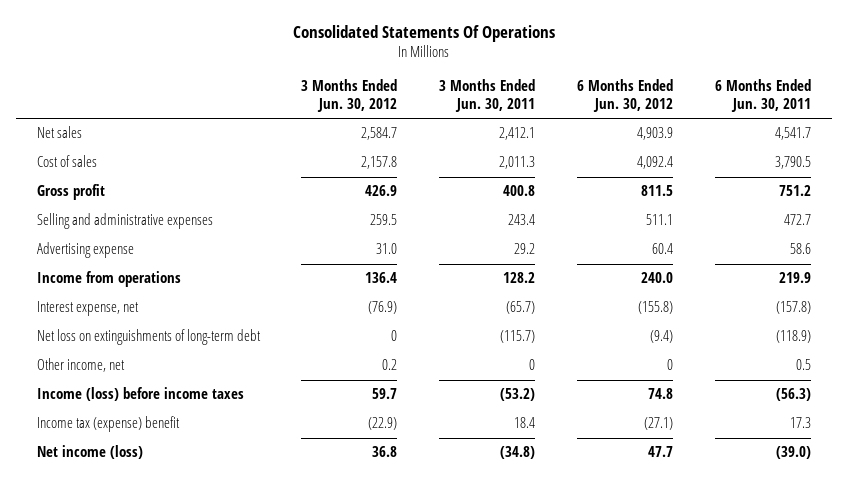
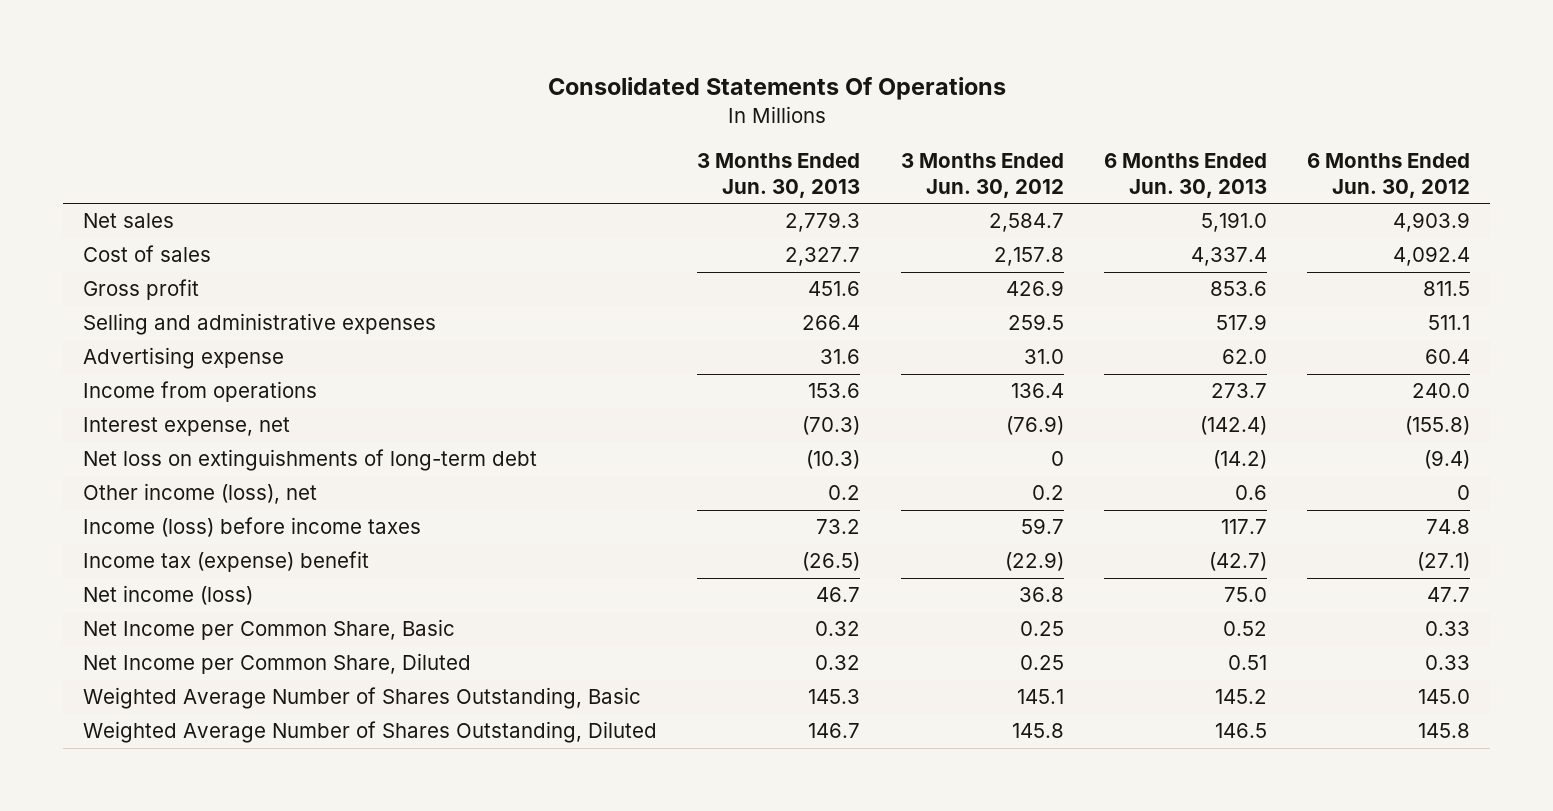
- | 3 Months Ended Jun. 30, 2012 | 3 Months Ended Jun. 30, 2011 | 6 Months Ended Jun. 30, 2012 | 6 Months Ended Jun. 30, 2011
+ | 3 Months Ended Jun. 30, 2013 | 3 Months Ended Jun. 30, 2012 | 6 Months Ended Jun. 30, 2013 | 6 Months Ended Jun. 30, 2012
- Other income, net | 0.2 | 0 | 0 | 0.5
+ Other income (loss), net | 0.2 | 0.2 | 0.6 | 0
+ Net Income per Common Share, Basic | 0.32 | 0.25 | 0.52 | 0.33
+ Net Income per Common Share, Diluted | 0.32 | 0.25 | 0.51 | 0.33
+ Weighted Average Number of Shares Outstanding, Basic | 145.3 | 145.1 | 145.2 | 145.0
+ Weighted Average Number of Shares Outstanding, Diluted | 146.7 | 145.8 | 146.5 | 145.8

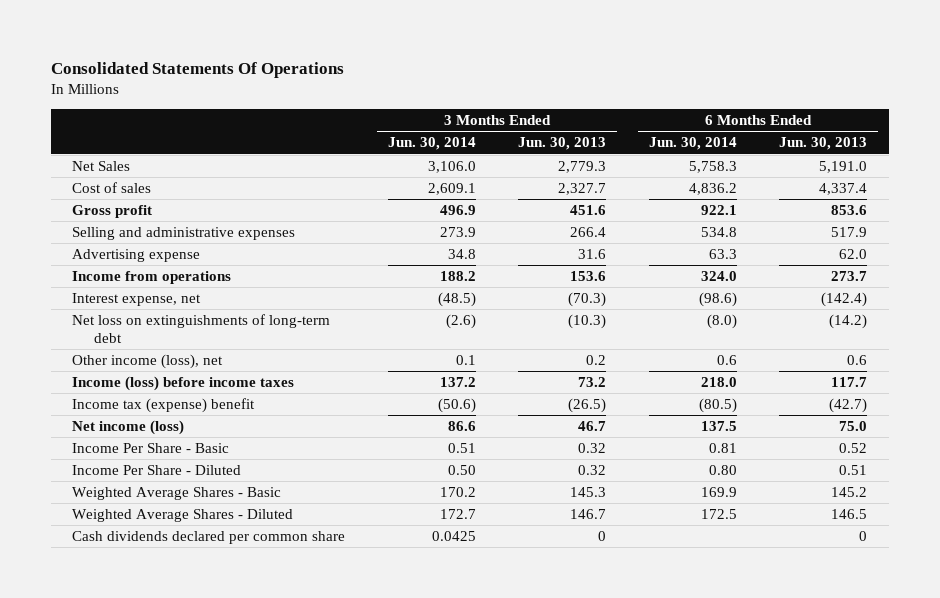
- | 3 Months Ended Jun. 30, 2013 | 3 Months Ended Jun. 30, 2012 | 6 Months Ended Jun. 30, 2013 | 6 Months Ended Jun. 30, 2012
+ | 3 Months Ended Jun. 30, 2014 | 3 Months Ended Jun. 30, 2013 | 6 Months Ended Jun. 30, 2014 | 6 Months Ended Jun. 30, 2013
- Net sales | 2,779.3 | 2,584.7 | 5,191.0 | 4,903.9
+ Net Sales | 3,106.0 | 2,779.3 | 5,758.3 | 5,191.0
- Net Income per Common Share, Basic | 0.32 | 0.25 | 0.52 | 0.33
- Net Income per Common Share, Diluted | 0.32 | 0.25 | 0.51 | 0.33
- Weighted Average Number of Shares Outstanding, Basic | 145.3 | 145.1 | 145.2 | 145.0
- Weighted Average Number of Shares Outstanding, Diluted | 146.7 | 145.8 | 146.5 | 145.8
+ Income Per Share - Basic | 0.51 | 0.32 | 0.81 | 0.52
+ Income Per Share - Diluted | 0.50 | 0.32 | 0.80 | 0.51
+ Weighted Average Shares - Basic | 170.2 | 145.3 | 169.9 | 145.2
+ Weighted Average Shares - Diluted | 172.7 | 146.7 | 172.5 | 146.5
+ Cash dividends declared per common share | 0.0425 | 0 | | 0

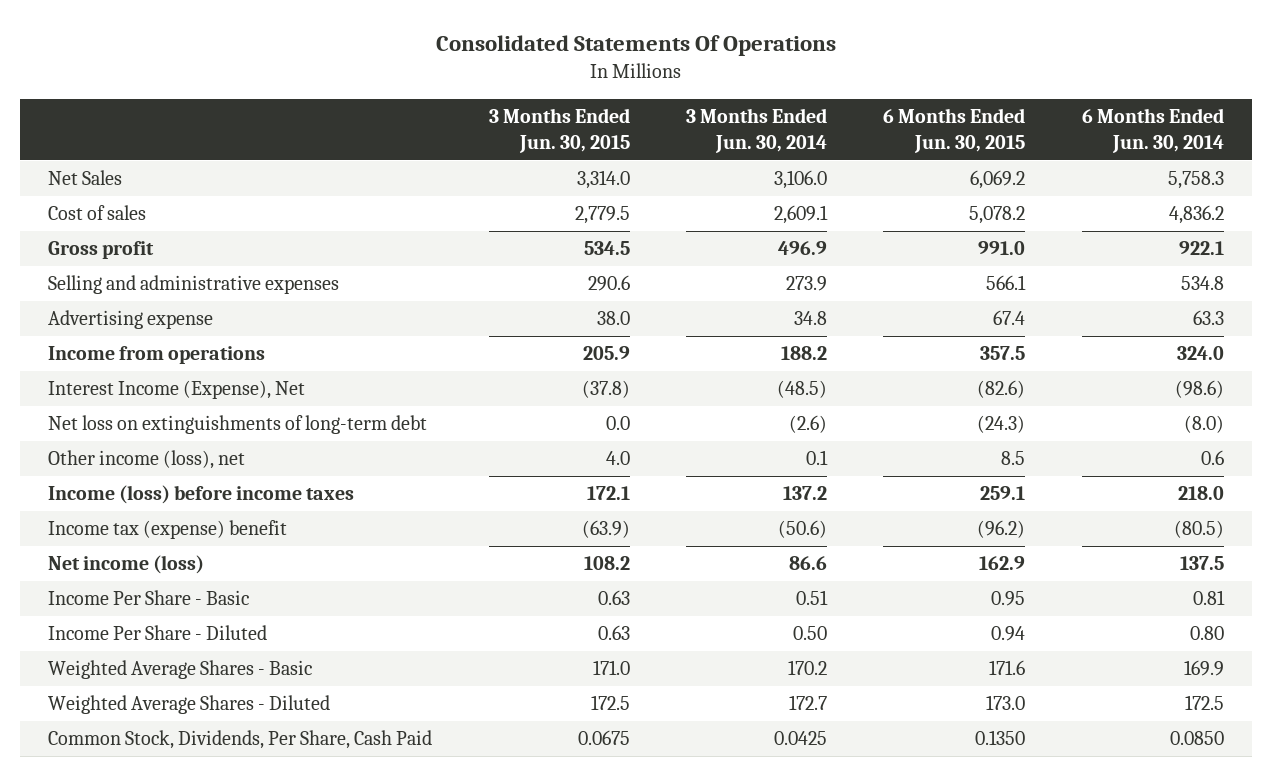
- | 3 Months Ended Jun. 30, 2014 | 3 Months Ended Jun. 30, 2013 | 6 Months Ended Jun. 30, 2014 | 6 Months Ended Jun. 30, 2013
+ | 3 Months Ended Jun. 30, 2015 | 3 Months Ended Jun. 30, 2014 | 6 Months Ended Jun. 30, 2015 | 6 Months Ended Jun. 30, 2014
- Interest expense, net | (48.5) | (70.3) | (98.6) | (142.4)
+ Interest Income (Expense), Net | (37.8) | (48.5) | (82.6) | (98.6)
- Cash dividends declared per common share | 0.0425 | 0 | | 0
+ Common Stock, Dividends, Per Share, Cash Paid | 0.0675 | 0.0425 | 0.1350 | 0.0850

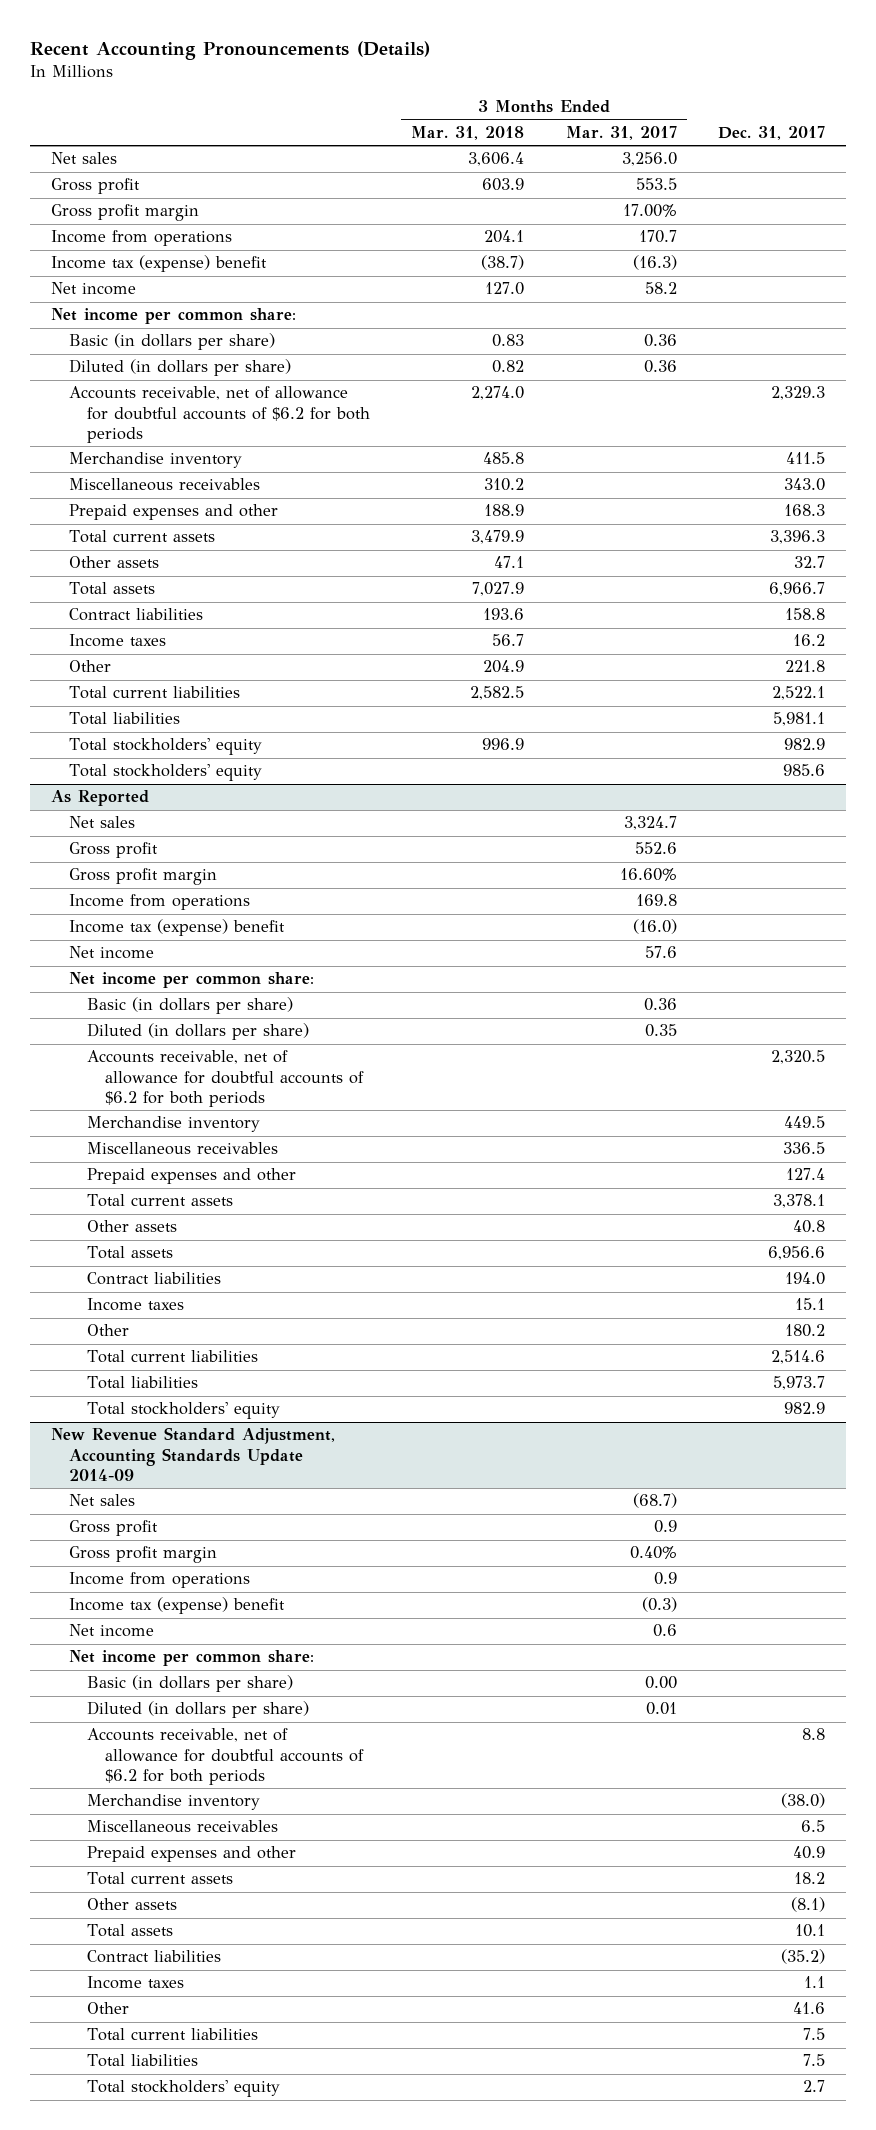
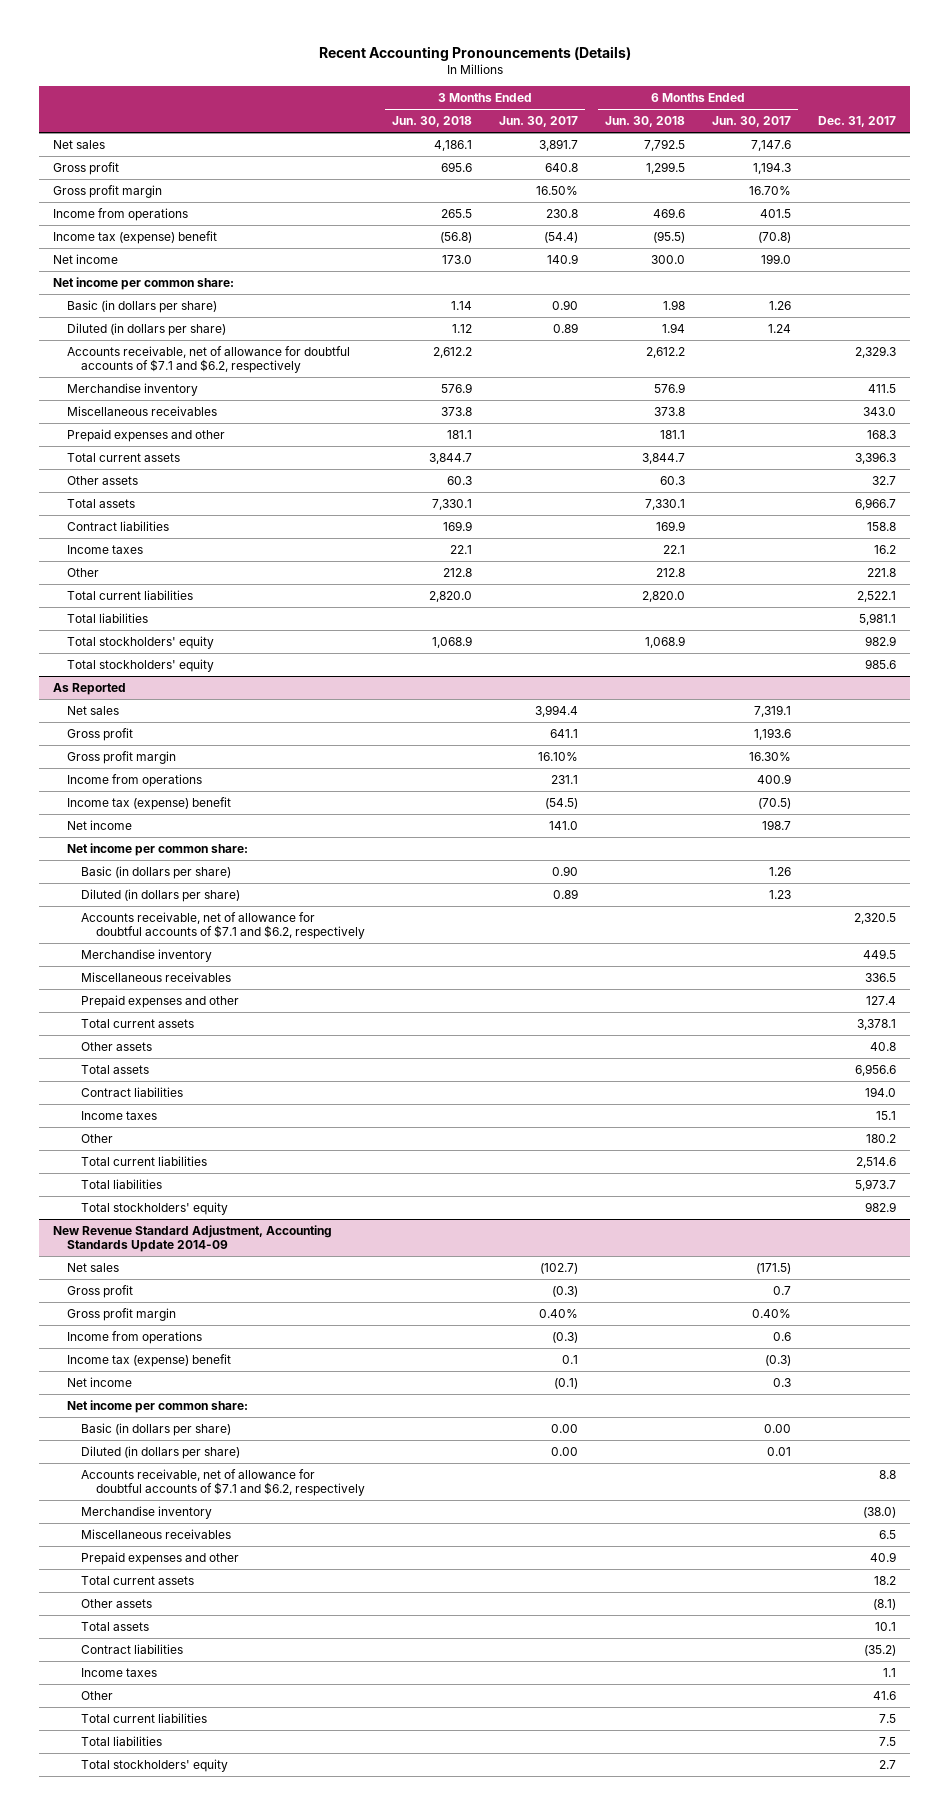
- | 3 Months Ended Mar. 31, 2018 | 3 Months Ended Mar. 31, 2017 | Dec. 31, 2017
+ | 3 Months Ended Jun. 30, 2018 | 3 Months Ended Jun. 30, 2017 | 6 Months Ended Jun. 30, 2018 | 6 Months Ended Jun. 30, 2017 | Dec. 31, 2017
- Accounts receivable, net of allowance for doubtful accounts of $6.2 for both periods | 2,274.0 | | 2,329.3
+ Accounts receivable, net of allowance for doubtful accounts of $7.1 and $6.2, respectively | 2,612.2 | | 2,612.2 | | 2,329.3
@ As Reported
- Accounts receivable, net of allowance for doubtful accounts of $6.2 for both periods | | | 2,320.5
+ Accounts receivable, net of allowance for doubtful accounts of $7.1 and $6.2, respectively | | | | | 2,320.5
@ New Revenue Standard Adjustment, Accounting Standards Update 2014-09
- Accounts receivable, net of allowance for doubtful accounts of $6.2 for both periods | | | 8.8
+ Accounts receivable, net of allowance for doubtful accounts of $7.1 and $6.2, respectively | | | | | 8.8

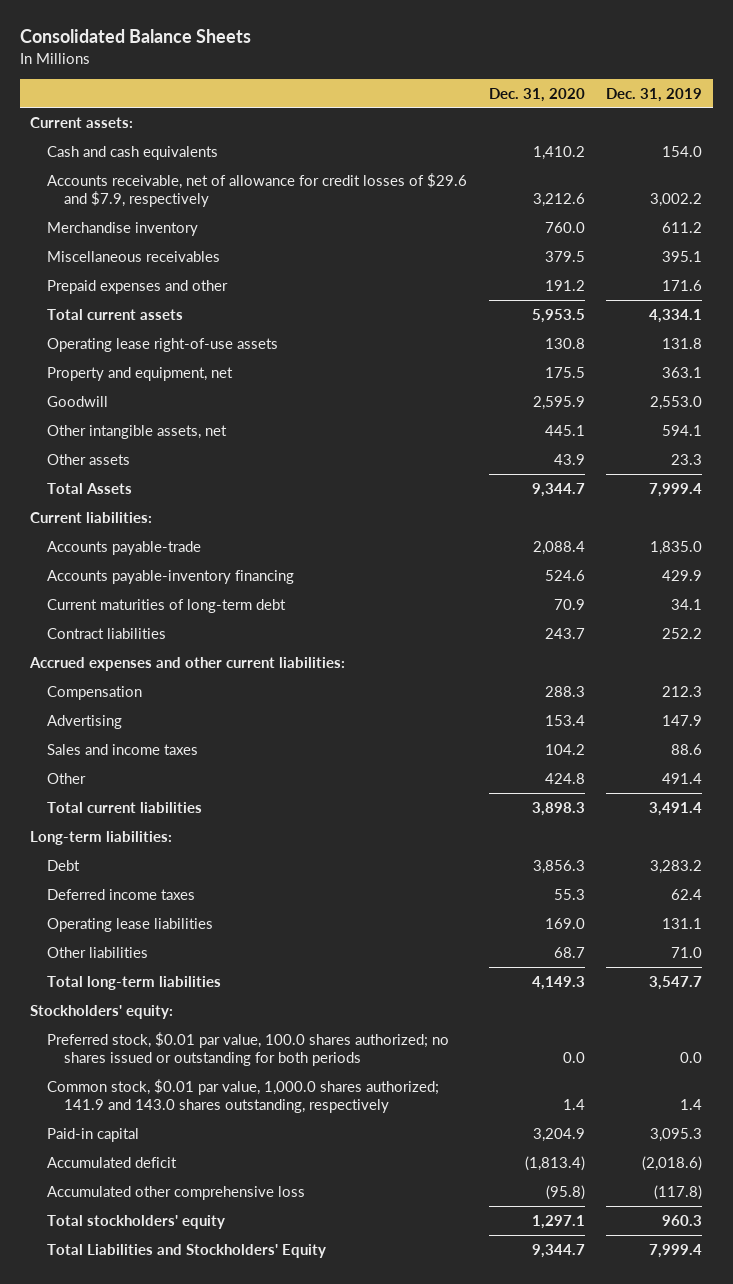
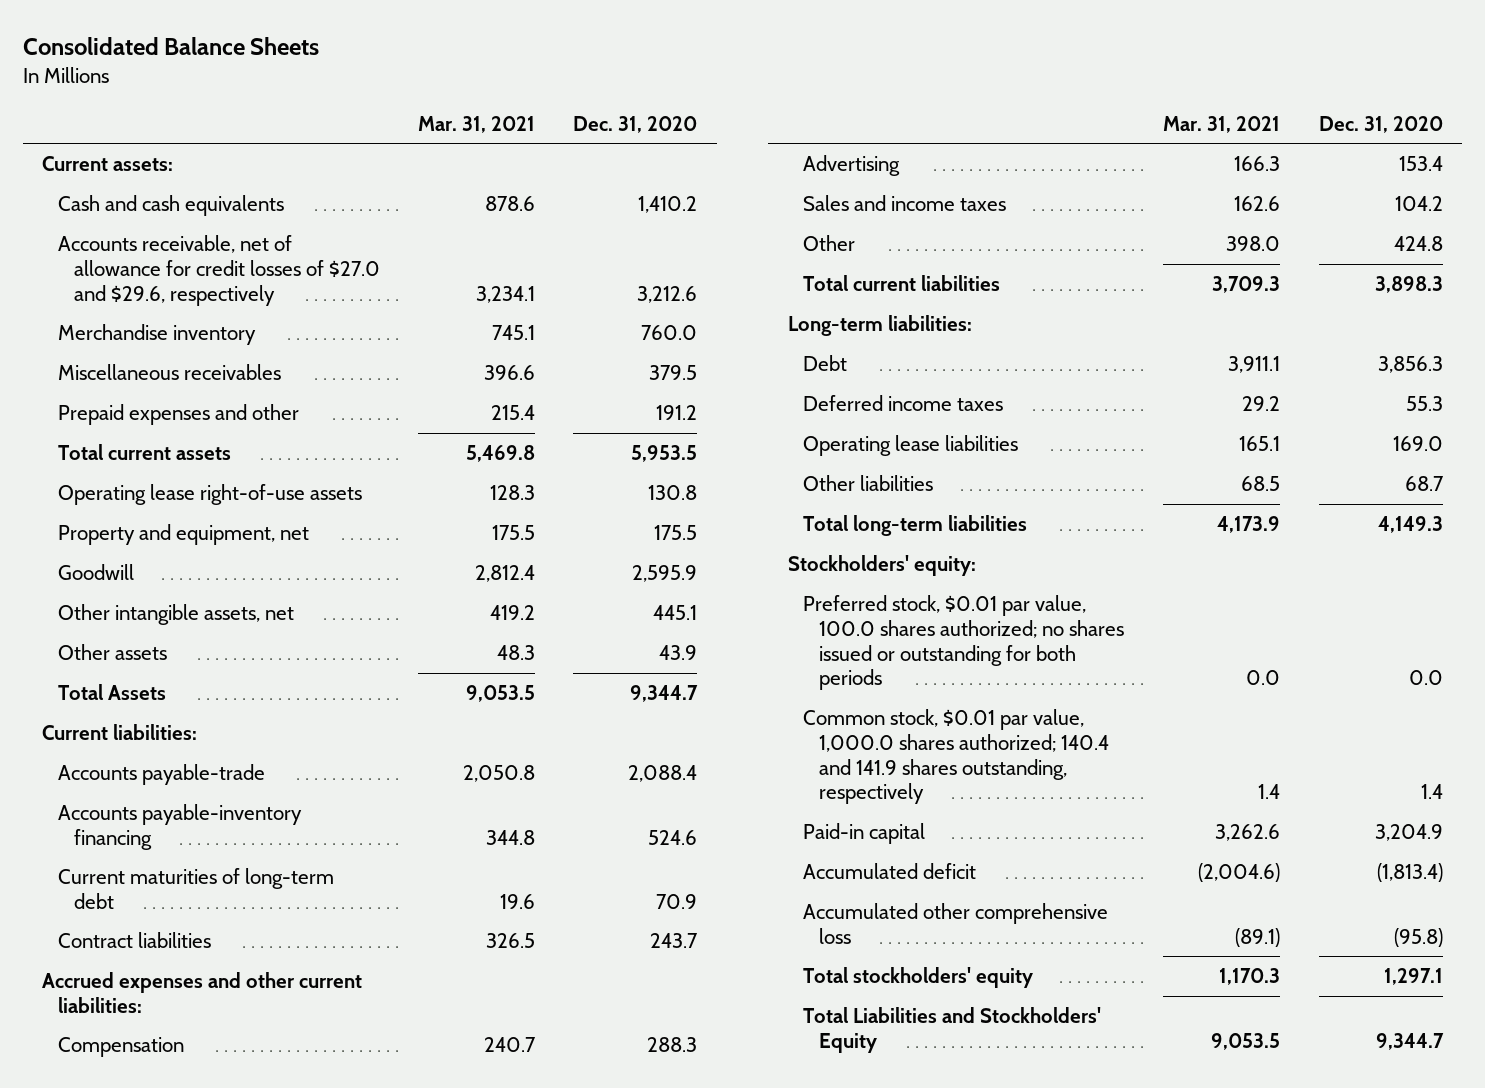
- | Dec. 31, 2020 | Dec. 31, 2019
+ | Mar. 31, 2021 | Dec. 31, 2020
- Accounts receivable, net of allowance for credit losses of $29.6 and $7.9, respectively | 3,212.6 | 3,002.2
+ Accounts receivable, net of allowance for credit losses of $27.0 and $29.6, respectively | 3,234.1 | 3,212.6
- Common stock, $0.01 par value, 1,000.0 shares authorized; 141.9 and 143.0 shares outstanding, respectively | 1.4 | 1.4
+ Common stock, $0.01 par value, 1,000.0 shares authorized; 140.4 and 141.9 shares outstanding, respectively | 1.4 | 1.4

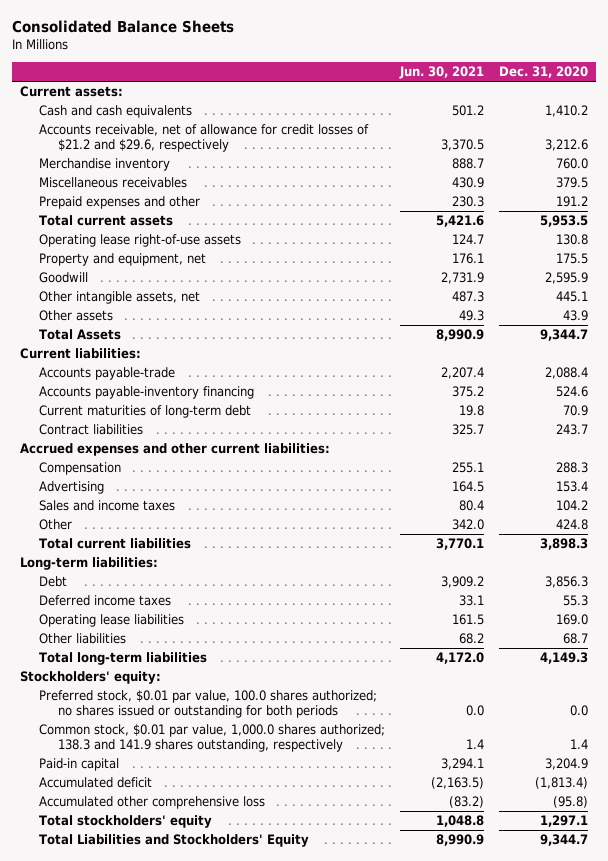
- | Mar. 31, 2021 | Dec. 31, 2020
+ | Jun. 30, 2021 | Dec. 31, 2020
- Accounts receivable, net of allowance for credit losses of $27.0 and $29.6, respectively | 3,234.1 | 3,212.6
+ Accounts receivable, net of allowance for credit losses of $21.2 and $29.6, respectively | 3,370.5 | 3,212.6
- Common stock, $0.01 par value, 1,000.0 shares authorized; 140.4 and 141.9 shares outstanding, respectively | 1.4 | 1.4
+ Common stock, $0.01 par value, 1,000.0 shares authorized; 138.3 and 141.9 shares outstanding, respectively | 1.4 | 1.4

